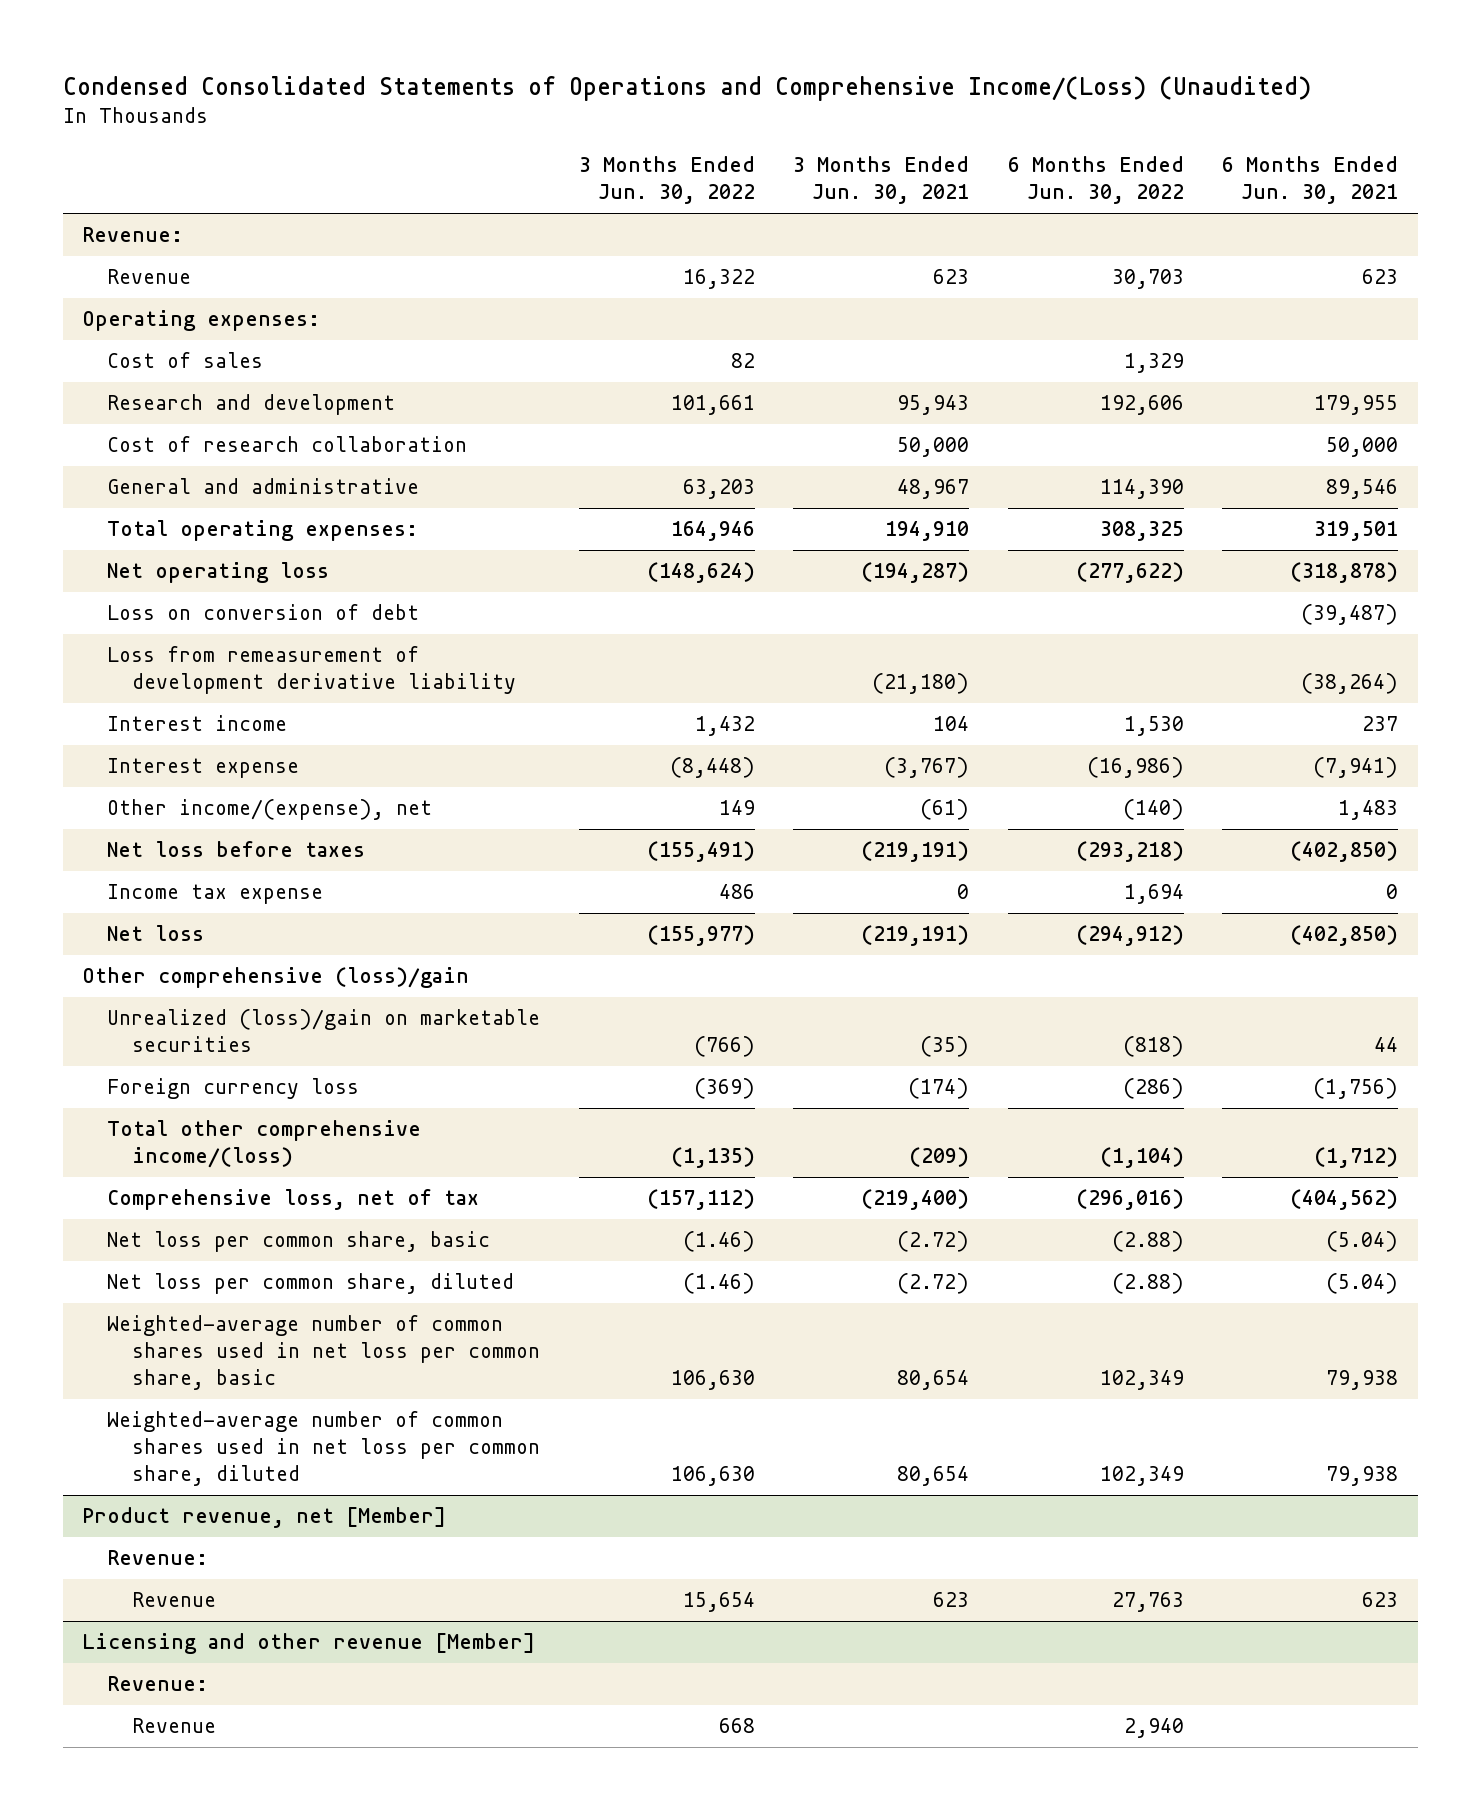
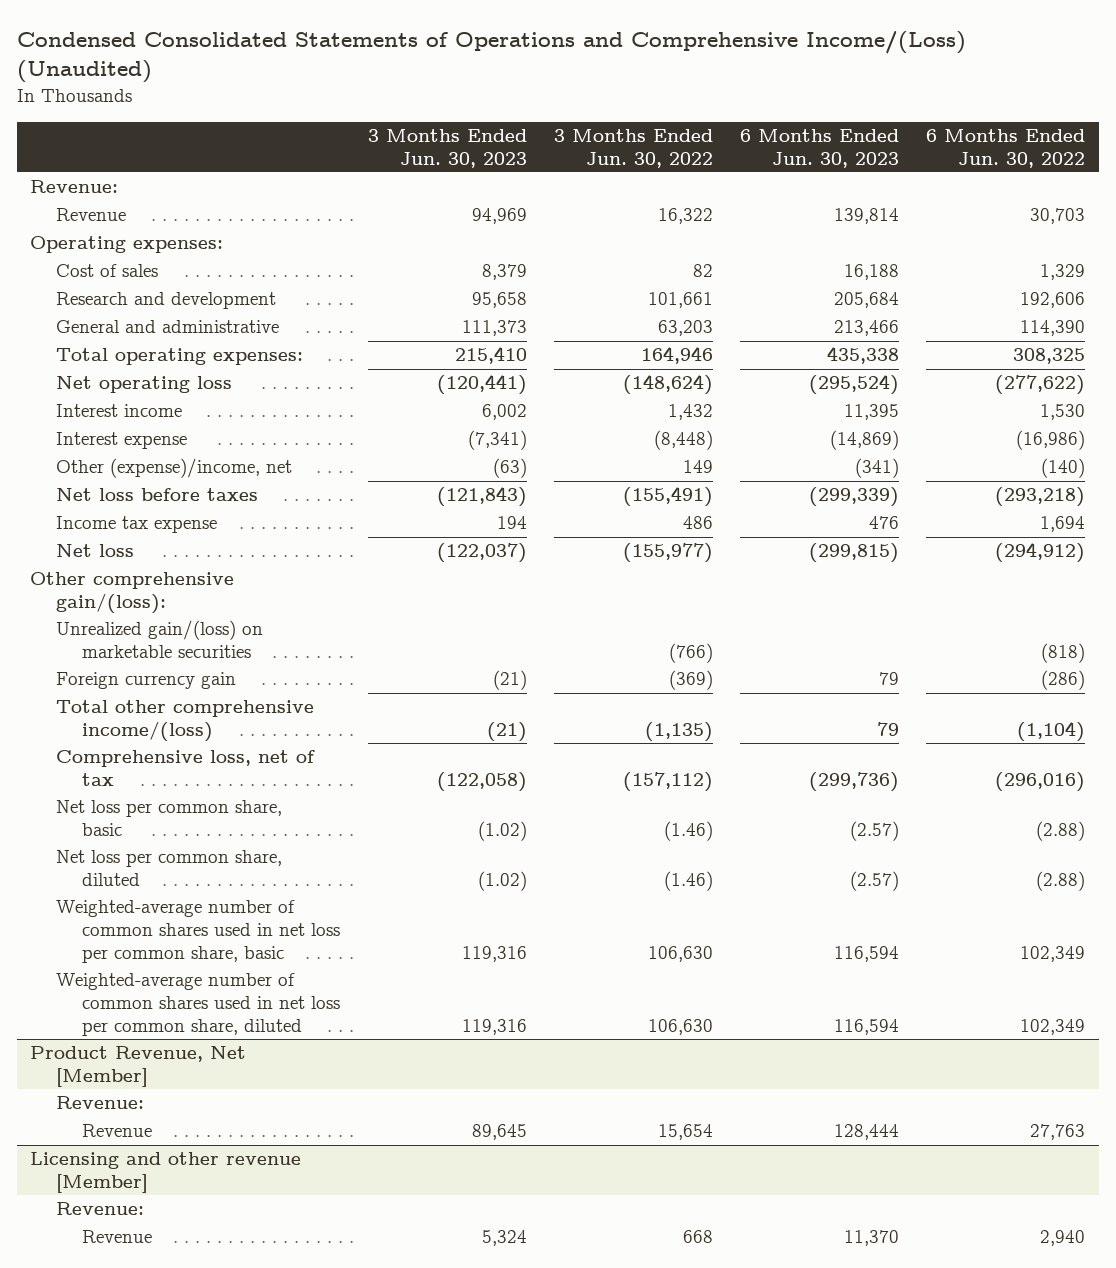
- | 3 Months Ended Jun. 30, 2022 | 3 Months Ended Jun. 30, 2021 | 6 Months Ended Jun. 30, 2022 | 6 Months Ended Jun. 30, 2021
+ | 3 Months Ended Jun. 30, 2023 | 3 Months Ended Jun. 30, 2022 | 6 Months Ended Jun. 30, 2023 | 6 Months Ended Jun. 30, 2022
- Cost of research collaboration | | 50,000 | | 50,000
- Loss on conversion of debt | | | | (39,487)
- Loss from remeasurement of development derivative liability | | (21,180) | | (38,264)
- Other income/(expense), net | 149 | (61) | (140) | 1,483
+ Other (expense)/income, net | (63) | 149 | (341) | (140)
- Other comprehensive (loss)/gain
- Unrealized (loss)/gain on marketable securities | (766) | (35) | (818) | 44
- Foreign currency loss | (369) | (174) | (286) | (1,756)
+ Other comprehensive gain/(loss):
+ Unrealized gain/(loss) on marketable securities | | (766) | | (818)
+ Foreign currency gain | (21) | (369) | 79 | (286)
- Product revenue, net [Member]
+ Product Revenue, Net [Member]

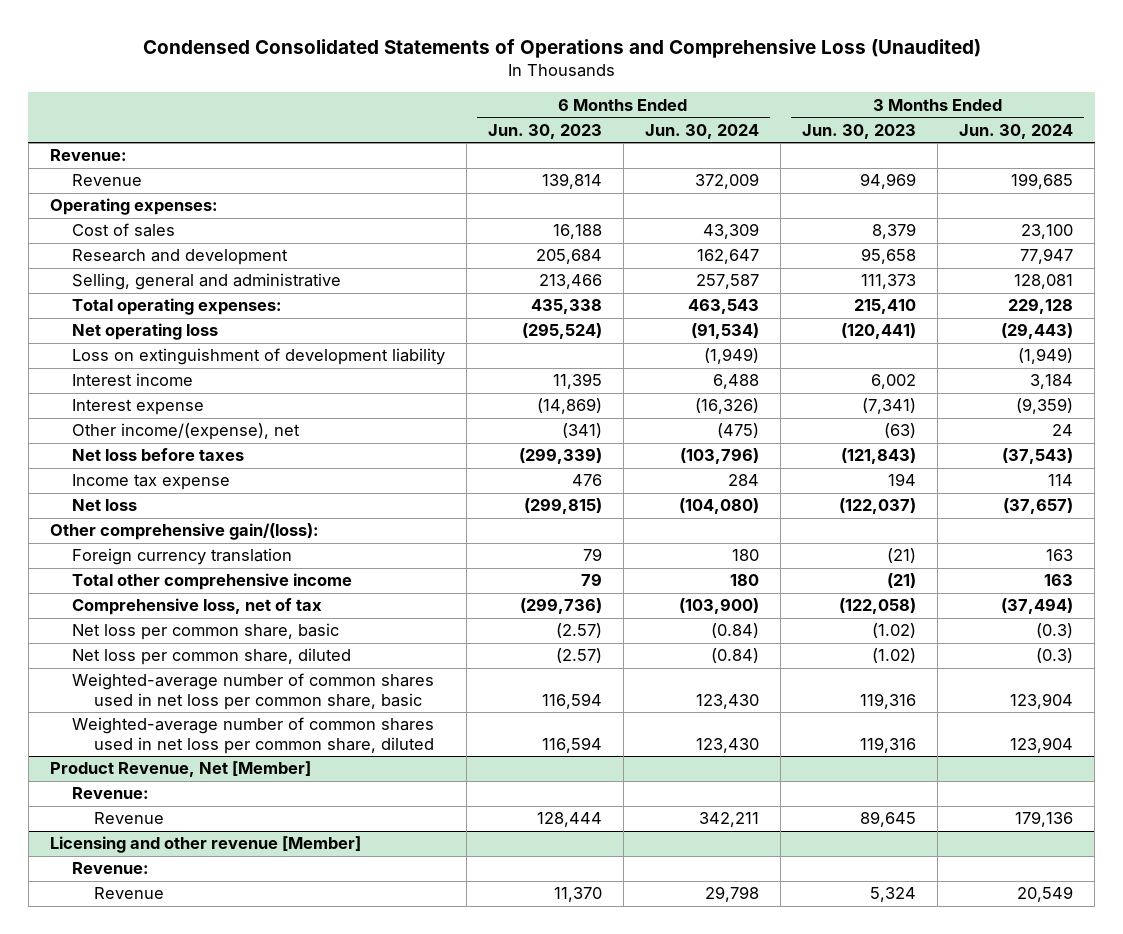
- Condensed Consolidated Statements of Operations and Comprehensive Income/(Loss) (Unaudited)
+ Condensed Consolidated Statements of Operations and Comprehensive Loss (Unaudited)
- | 3 Months Ended Jun. 30, 2023 | 3 Months Ended Jun. 30, 2022 | 6 Months Ended Jun. 30, 2023 | 6 Months Ended Jun. 30, 2022
+ | 6 Months Ended Jun. 30, 2023 | 6 Months Ended Jun. 30, 2024 | 3 Months Ended Jun. 30, 2023 | 3 Months Ended Jun. 30, 2024
- General and administrative | 111,373 | 63,203 | 213,466 | 114,390
+ Selling, general and administrative | 213,466 | 257,587 | 111,373 | 128,081
+ Loss on extinguishment of development liability | | (1,949) | | (1,949)
- Other (expense)/income, net | (63) | 149 | (341) | (140)
+ Other income/(expense), net | (341) | (475) | (63) | 24
- Unrealized gain/(loss) on marketable securities | | (766) | | (818)
- Foreign currency gain | (21) | (369) | 79 | (286)
- Total other comprehensive income/(loss) | (21) | (1,135) | 79 | (1,104)
+ Foreign currency translation | 79 | 180 | (21) | 163
+ Total other comprehensive income | 79 | 180 | (21) | 163

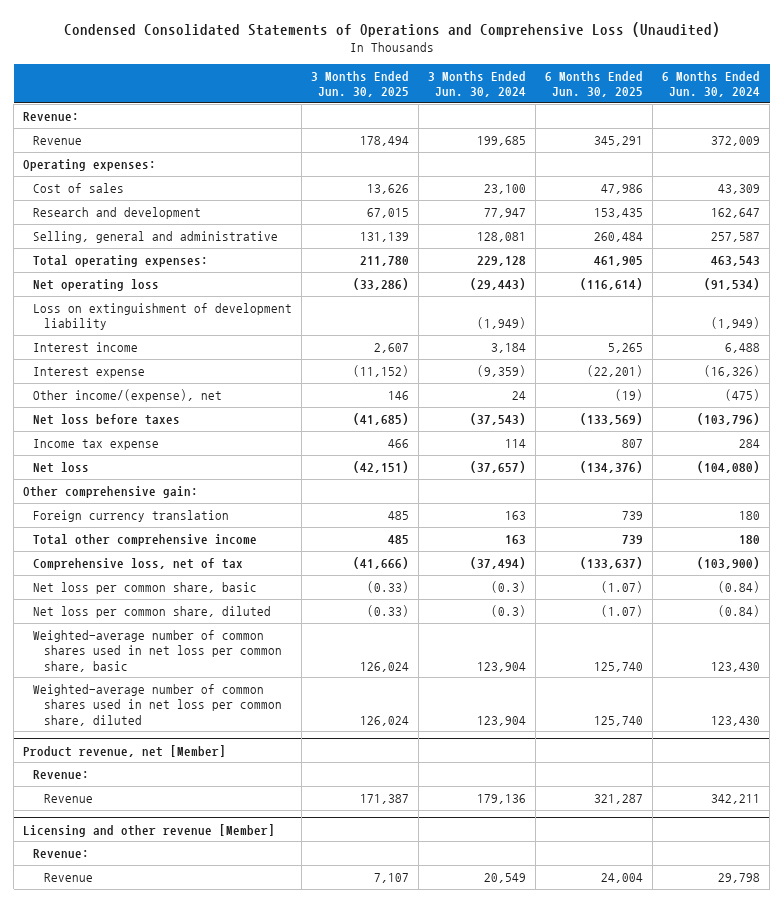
- | 6 Months Ended Jun. 30, 2023 | 6 Months Ended Jun. 30, 2024 | 3 Months Ended Jun. 30, 2023 | 3 Months Ended Jun. 30, 2024
+ | 3 Months Ended Jun. 30, 2025 | 3 Months Ended Jun. 30, 2024 | 6 Months Ended Jun. 30, 2025 | 6 Months Ended Jun. 30, 2024
- Other comprehensive gain/(loss):
+ Other comprehensive gain:
- Product Revenue, Net [Member]
+ Product revenue, net [Member]

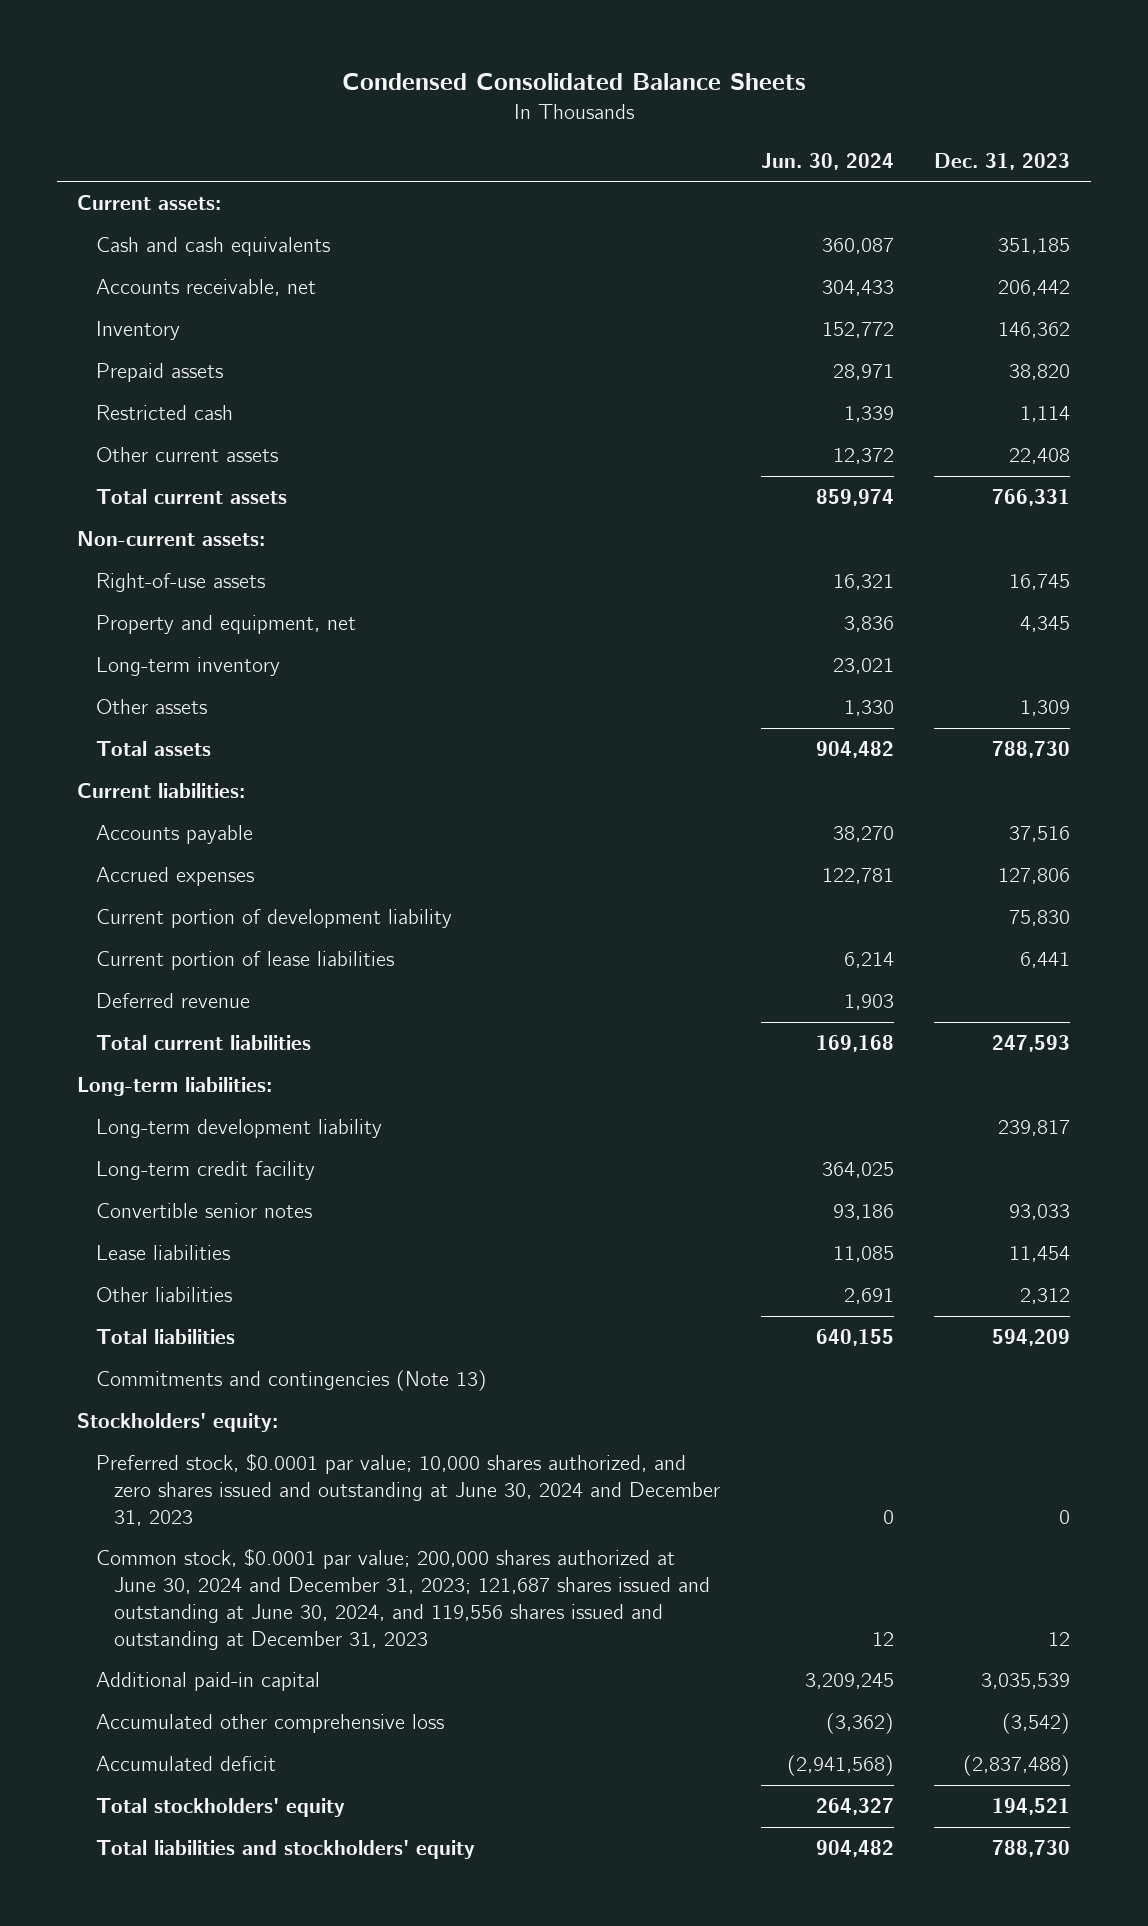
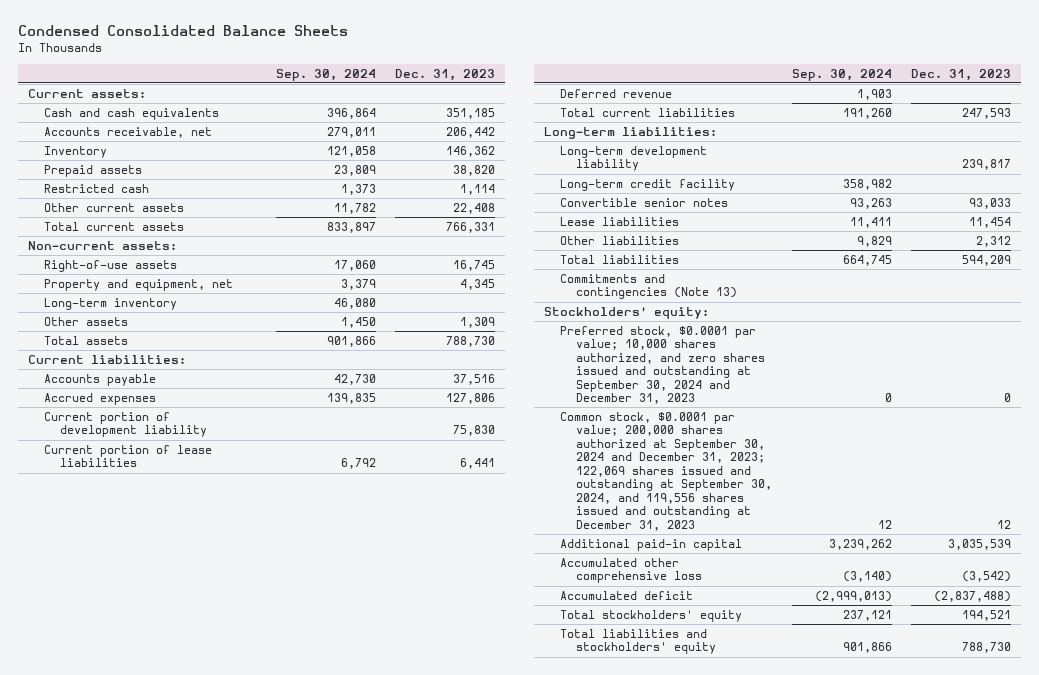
- | Jun. 30, 2024 | Dec. 31, 2023
+ | Sep. 30, 2024 | Dec. 31, 2023
- Preferred stock, $0.0001 par value; 10,000 shares authorized, and zero shares issued and outstanding at June 30, 2024 and December 31, 2023 | 0 | 0
- Common stock, $0.0001 par value; 200,000 shares authorized at June 30, 2024 and December 31, 2023; 121,687 shares issued and outstanding at June 30, 2024, and 119,556 shares issued and outstanding at December 31, 2023 | 12 | 12
+ Preferred stock, $0.0001 par value; 10,000 shares authorized, and zero shares issued and outstanding at September 30, 2024 and December 31, 2023 | 0 | 0
+ Common stock, $0.0001 par value; 200,000 shares authorized at September 30, 2024 and December 31, 2023; 122,069 shares issued and outstanding at September 30, 2024, and 119,556 shares issued and outstanding at December 31, 2023 | 12 | 12

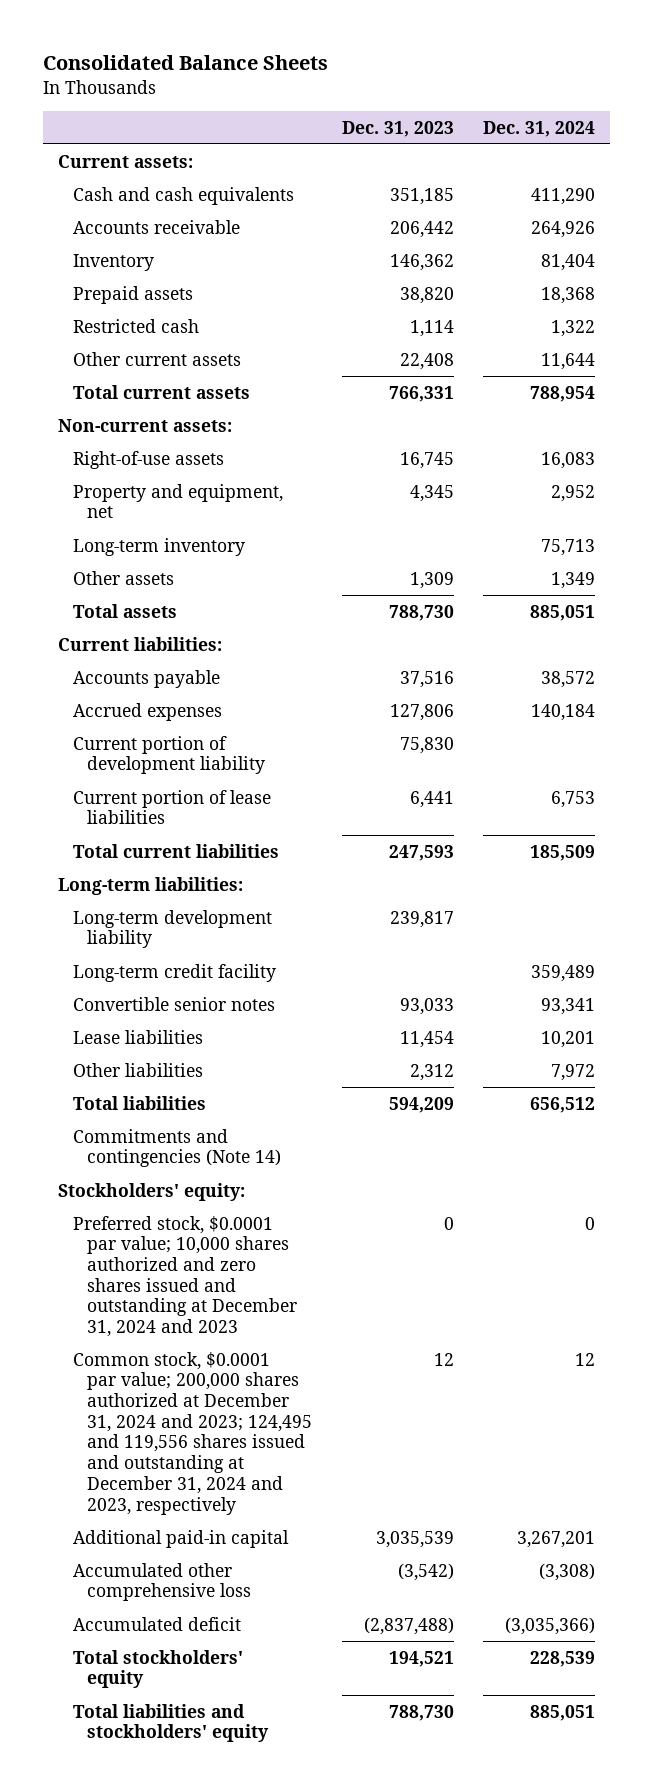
- Condensed Consolidated Balance Sheets
+ Consolidated Balance Sheets
- | Sep. 30, 2024 | Dec. 31, 2023
+ | Dec. 31, 2023 | Dec. 31, 2024
- Accounts receivable, net | 279,011 | 206,442
+ Accounts receivable | 206,442 | 264,926
- Deferred revenue | 1,903 |
- Commitments and contingencies (Note 13)
+ Commitments and contingencies (Note 14)
- Preferred stock, $0.0001 par value; 10,000 shares authorized, and zero shares issued and outstanding at September 30, 2024 and December 31, 2023 | 0 | 0
- Common stock, $0.0001 par value; 200,000 shares authorized at September 30, 2024 and December 31, 2023; 122,069 shares issued and outstanding at September 30, 2024, and 119,556 shares issued and outstanding at December 31, 2023 | 12 | 12
+ Preferred stock, $0.0001 par value; 10,000 shares authorized and zero shares issued and outstanding at December 31, 2024 and 2023 | 0 | 0
+ Common stock, $0.0001 par value; 200,000 shares authorized at December 31, 2024 and 2023; 124,495 and 119,556 shares issued and outstanding at December 31, 2024 and 2023, respectively | 12 | 12

